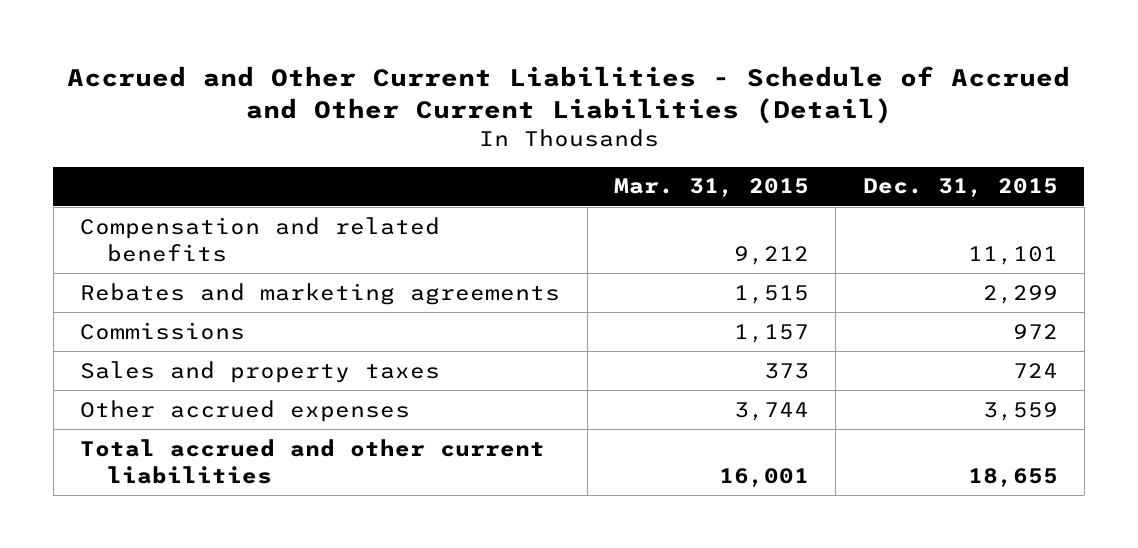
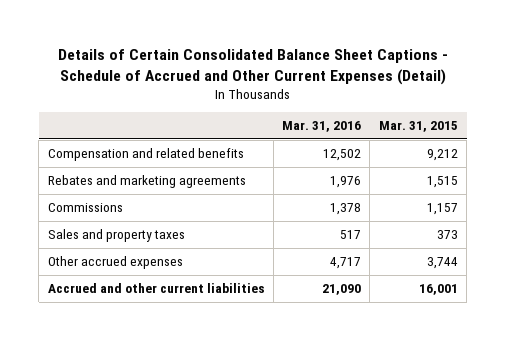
- Accrued and Other Current Liabilities - Schedule of Accrued and Other Current Liabilities (Detail)
+ Details of Certain Consolidated Balance Sheet Captions - Schedule of Accrued and Other Current Expenses (Detail)
- | Mar. 31, 2015 | Dec. 31, 2015
+ | Mar. 31, 2016 | Mar. 31, 2015
- Total accrued and other current liabilities | 16,001 | 18,655
+ Accrued and other current liabilities | 21,090 | 16,001

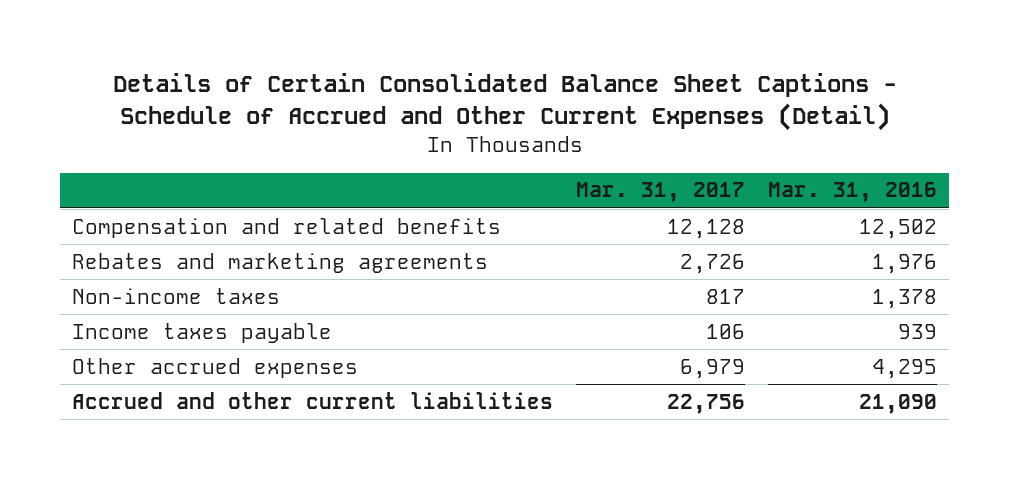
- | Mar. 31, 2016 | Mar. 31, 2015
+ | Mar. 31, 2017 | Mar. 31, 2016
- Commissions | 1,378 | 1,157
- Sales and property taxes | 517 | 373
- Other accrued expenses | 4,717 | 3,744
+ Non-income taxes | 817 | 1,378
+ Income taxes payable | 106 | 939
+ Other accrued expenses | 6,979 | 4,295

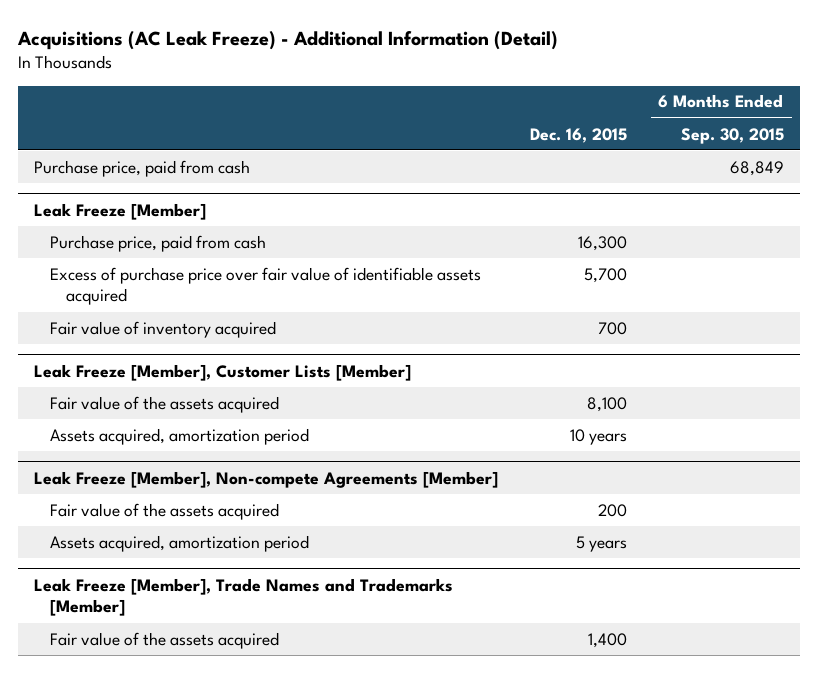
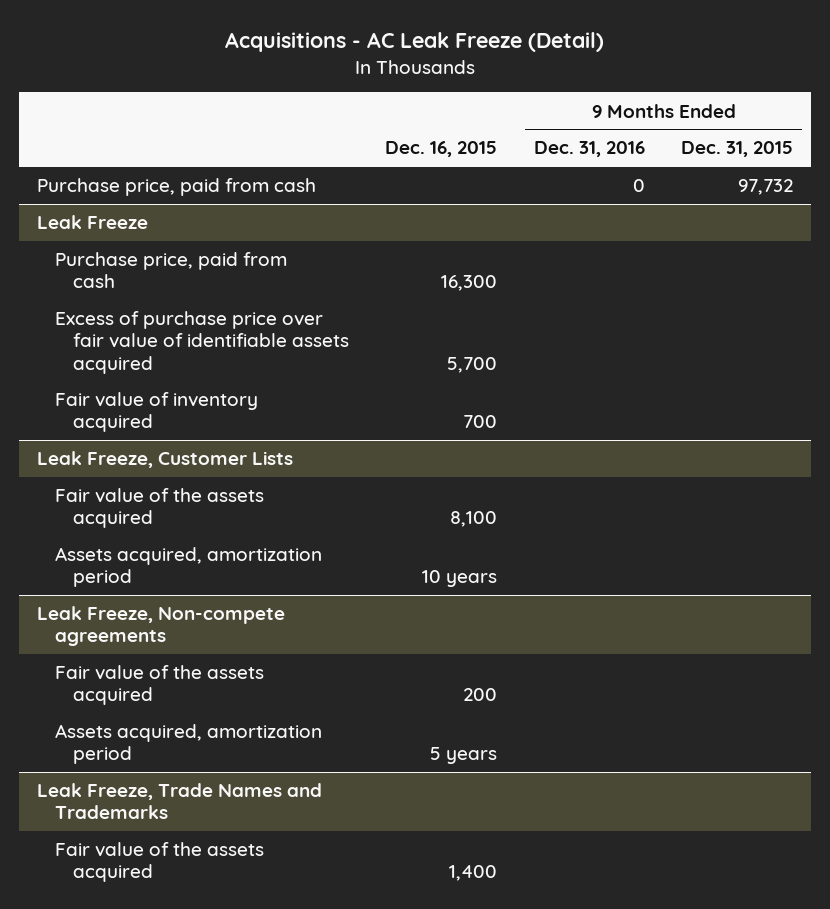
- Acquisitions (AC Leak Freeze) - Additional Information (Detail)
+ Acquisitions - AC Leak Freeze (Detail)
- | Dec. 16, 2015 | 6 Months Ended Sep. 30, 2015
+ | Dec. 16, 2015 | 9 Months Ended Dec. 31, 2016 | 9 Months Ended Dec. 31, 2015
- Leak Freeze [Member]
+ Leak Freeze
- Leak Freeze [Member], Customer Lists [Member]
+ Leak Freeze, Customer Lists
- Leak Freeze [Member], Non-compete Agreements [Member]
+ Leak Freeze, Non-compete agreements
- Leak Freeze [Member], Trade Names and Trademarks [Member]
+ Leak Freeze, Trade Names and Trademarks

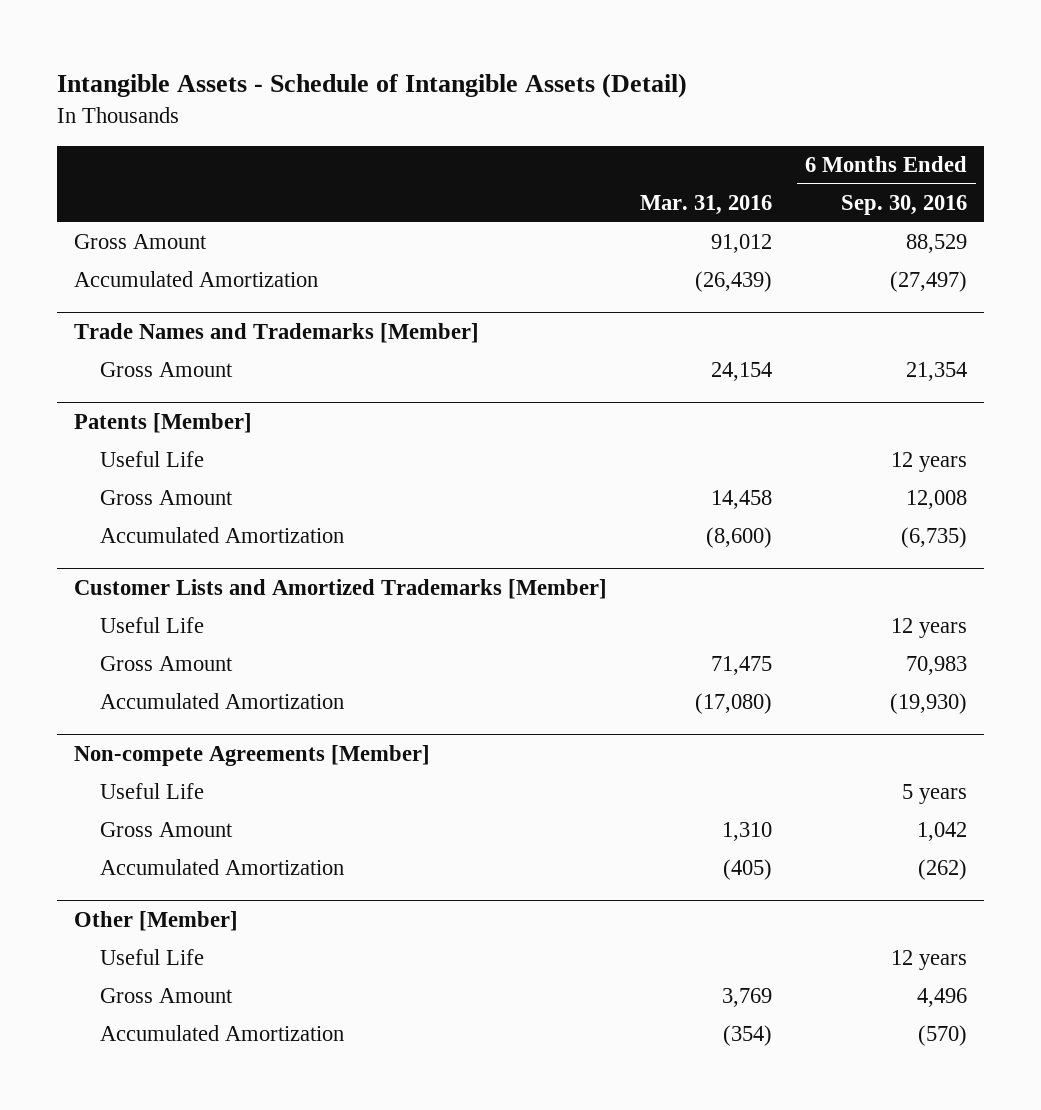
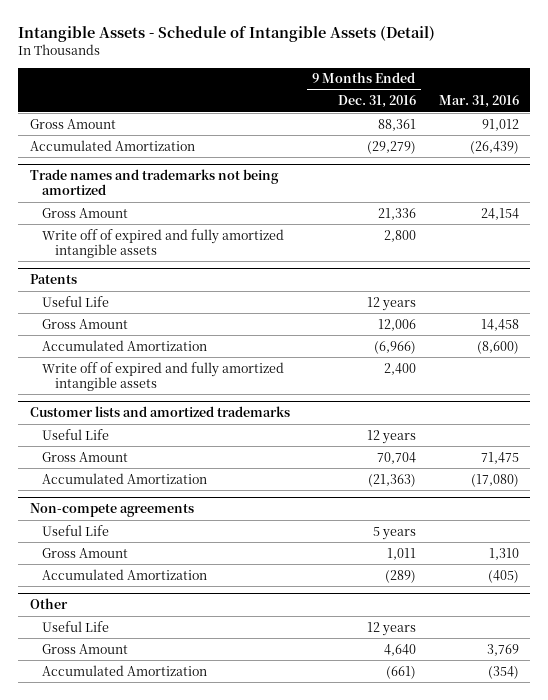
- | Mar. 31, 2016 | 6 Months Ended Sep. 30, 2016
+ | 9 Months Ended Dec. 31, 2016 | Mar. 31, 2016
- Trade Names and Trademarks [Member]
+ Trade names and trademarks not being amortized
- Patents [Member]
+ Write off of expired and fully amortized intangible assets | 2,800 |
+ Patents
- Customer Lists and Amortized Trademarks [Member]
+ Write off of expired and fully amortized intangible assets | 2,400 |
+ Customer lists and amortized trademarks
- Non-compete Agreements [Member]
+ Non-compete agreements
- Other [Member]
+ Other

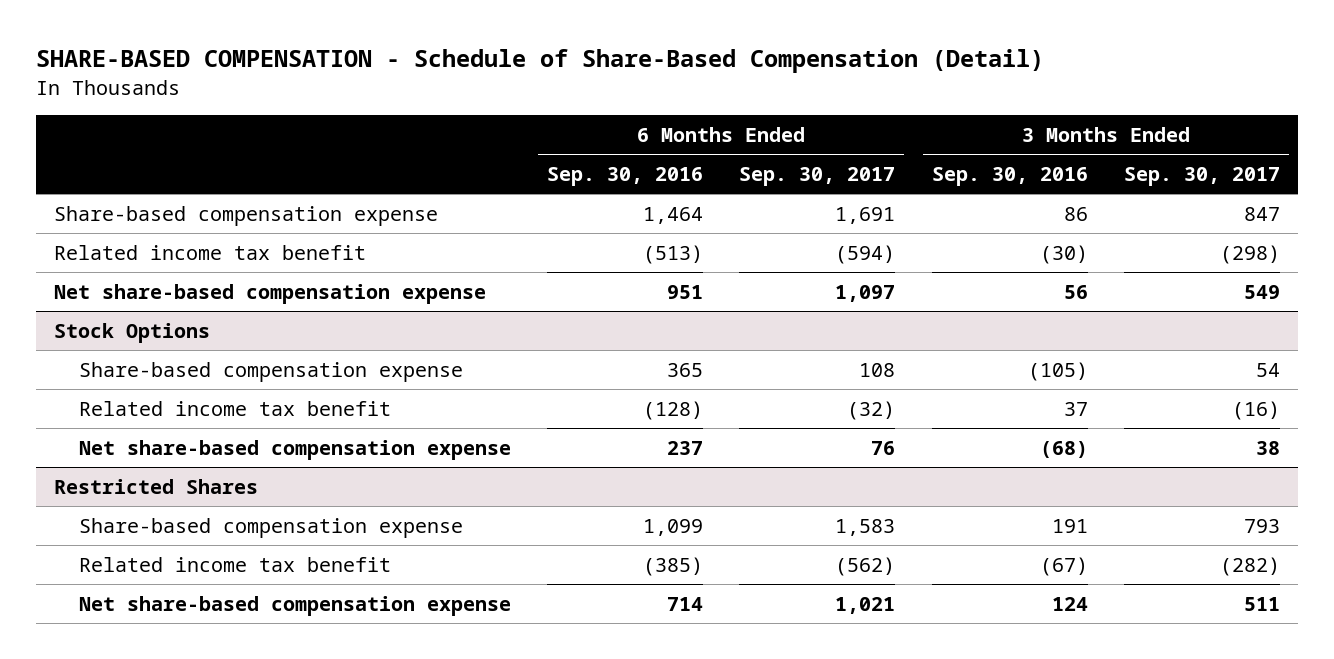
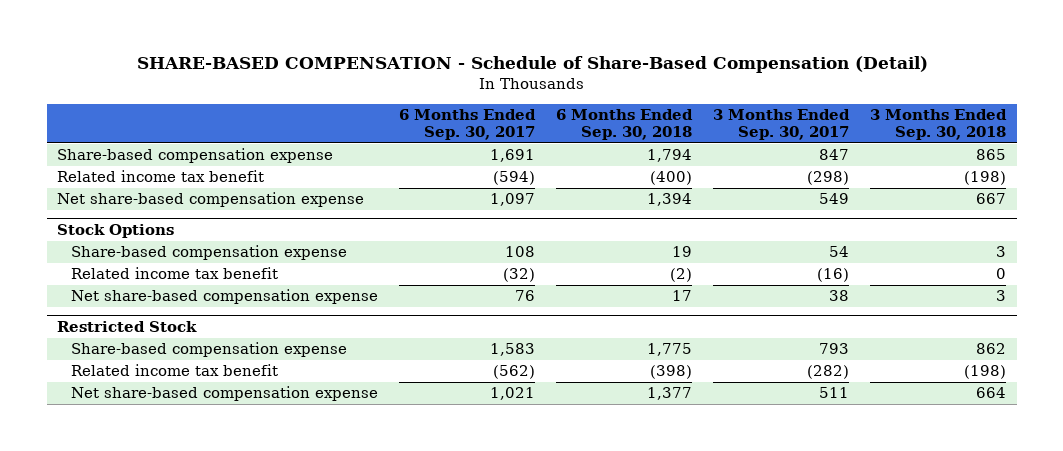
- | 6 Months Ended Sep. 30, 2016 | 6 Months Ended Sep. 30, 2017 | 3 Months Ended Sep. 30, 2016 | 3 Months Ended Sep. 30, 2017
+ | 6 Months Ended Sep. 30, 2017 | 6 Months Ended Sep. 30, 2018 | 3 Months Ended Sep. 30, 2017 | 3 Months Ended Sep. 30, 2018
- Restricted Shares
+ Restricted Stock

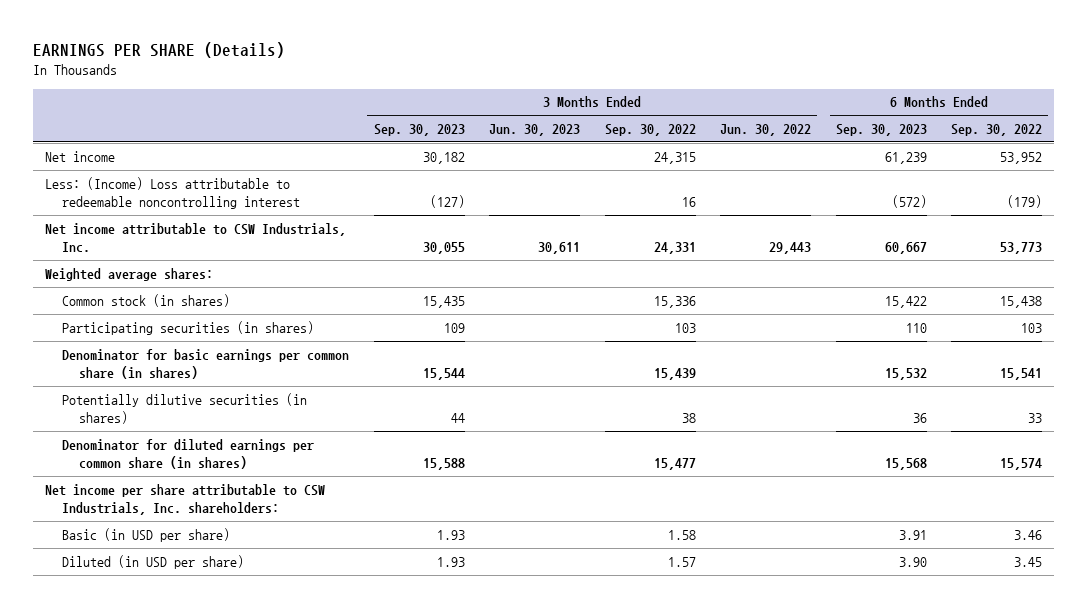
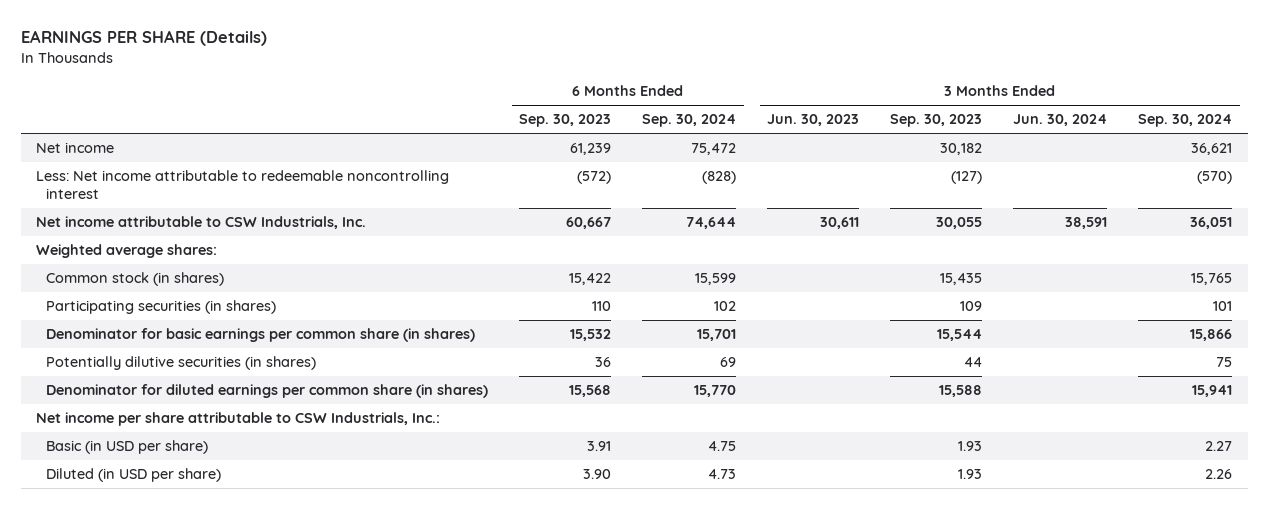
- | 3 Months Ended Sep. 30, 2023 | 3 Months Ended Jun. 30, 2023 | 3 Months Ended Sep. 30, 2022 | 3 Months Ended Jun. 30, 2022 | 6 Months Ended Sep. 30, 2023 | 6 Months Ended Sep. 30, 2022
+ | 6 Months Ended Sep. 30, 2023 | 6 Months Ended Sep. 30, 2024 | 3 Months Ended Jun. 30, 2023 | 3 Months Ended Sep. 30, 2023 | 3 Months Ended Jun. 30, 2024 | 3 Months Ended Sep. 30, 2024
- Less: (Income) Loss attributable to redeemable noncontrolling interest | (127) | | 16 | | (572) | (179)
+ Less: Net income attributable to redeemable noncontrolling interest | (572) | (828) | | (127) | | (570)
- Net income per share attributable to CSW Industrials, Inc. shareholders:
+ Net income per share attributable to CSW Industrials, Inc.:

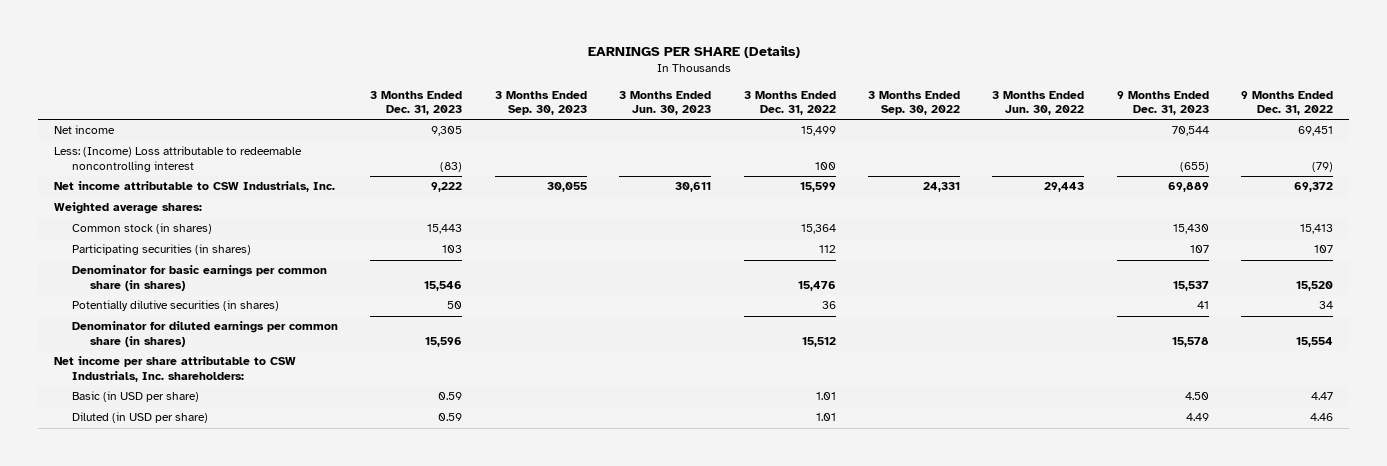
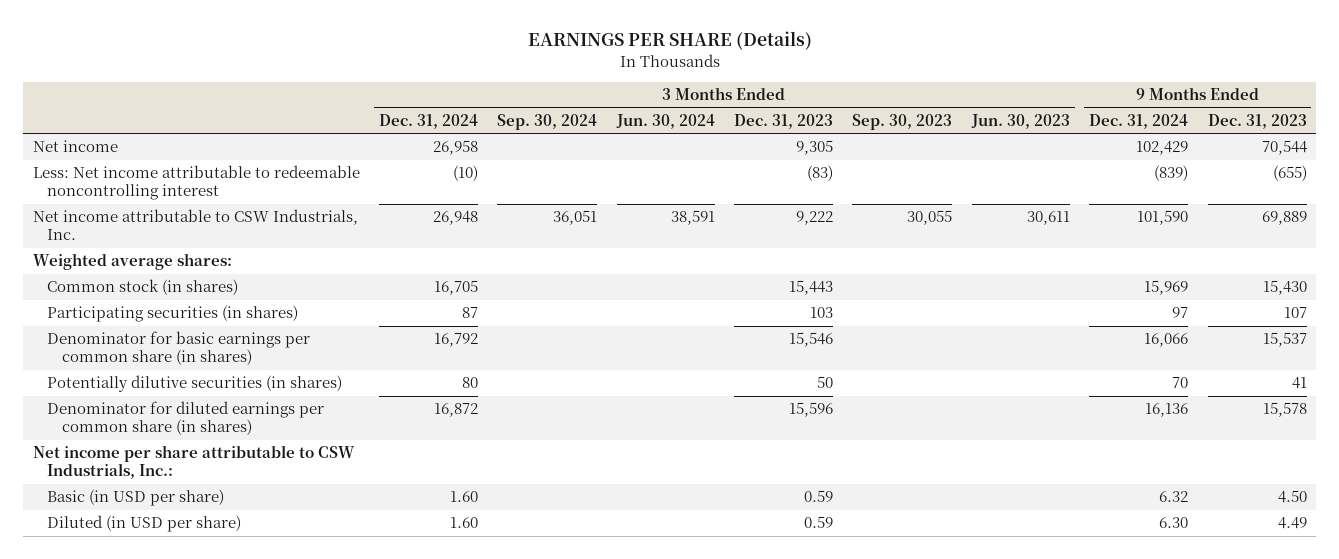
- | 3 Months Ended Dec. 31, 2023 | 3 Months Ended Sep. 30, 2023 | 3 Months Ended Jun. 30, 2023 | 3 Months Ended Dec. 31, 2022 | 3 Months Ended Sep. 30, 2022 | 3 Months Ended Jun. 30, 2022 | 9 Months Ended Dec. 31, 2023 | 9 Months Ended Dec. 31, 2022
+ | 3 Months Ended Dec. 31, 2024 | 3 Months Ended Sep. 30, 2024 | 3 Months Ended Jun. 30, 2024 | 3 Months Ended Dec. 31, 2023 | 3 Months Ended Sep. 30, 2023 | 3 Months Ended Jun. 30, 2023 | 9 Months Ended Dec. 31, 2024 | 9 Months Ended Dec. 31, 2023
- Less: (Income) Loss attributable to redeemable noncontrolling interest | (83) | | | 100 | | | (655) | (79)
+ Less: Net income attributable to redeemable noncontrolling interest | (10) | | | (83) | | | (839) | (655)
- Net income per share attributable to CSW Industrials, Inc. shareholders:
+ Net income per share attributable to CSW Industrials, Inc.:

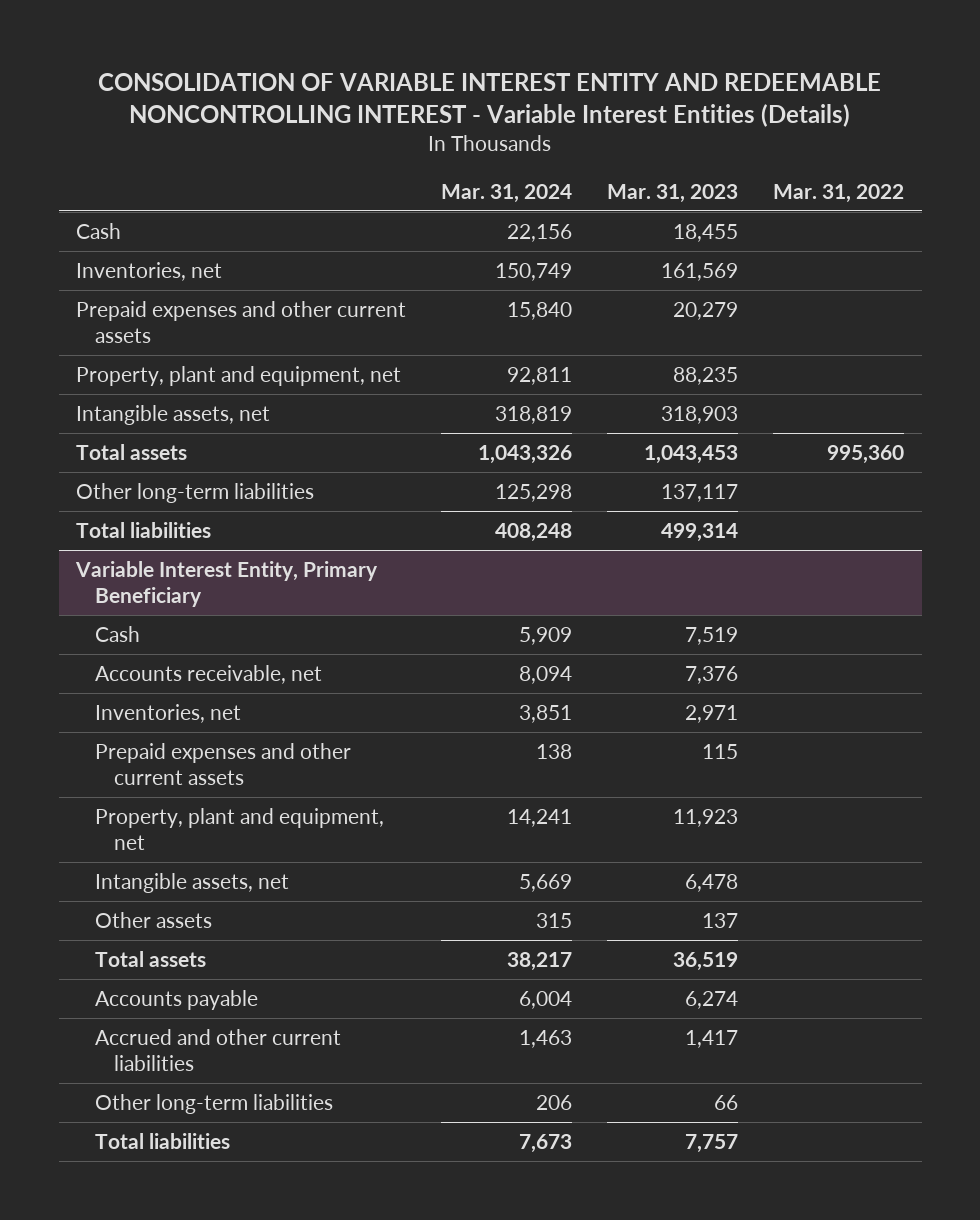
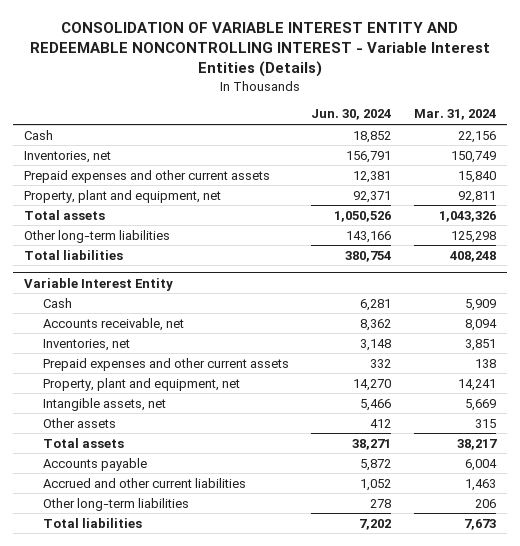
- | Mar. 31, 2024 | Mar. 31, 2023 | Mar. 31, 2022
+ | Jun. 30, 2024 | Mar. 31, 2024
- Intangible assets, net | 318,819 | 318,903 |
- Variable Interest Entity, Primary Beneficiary
+ Variable Interest Entity

